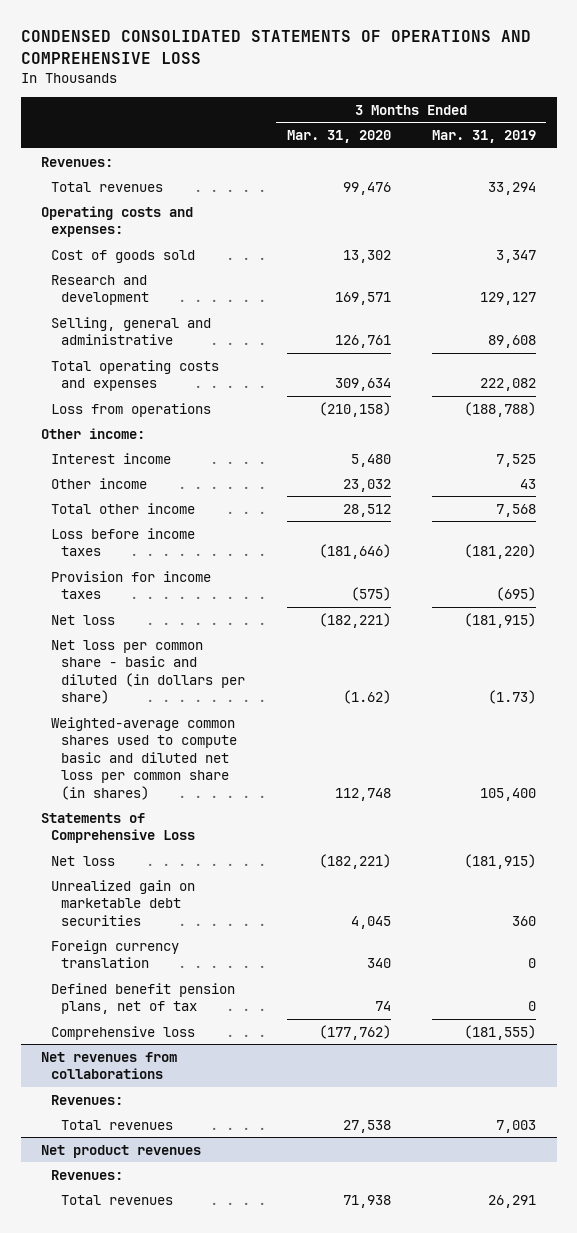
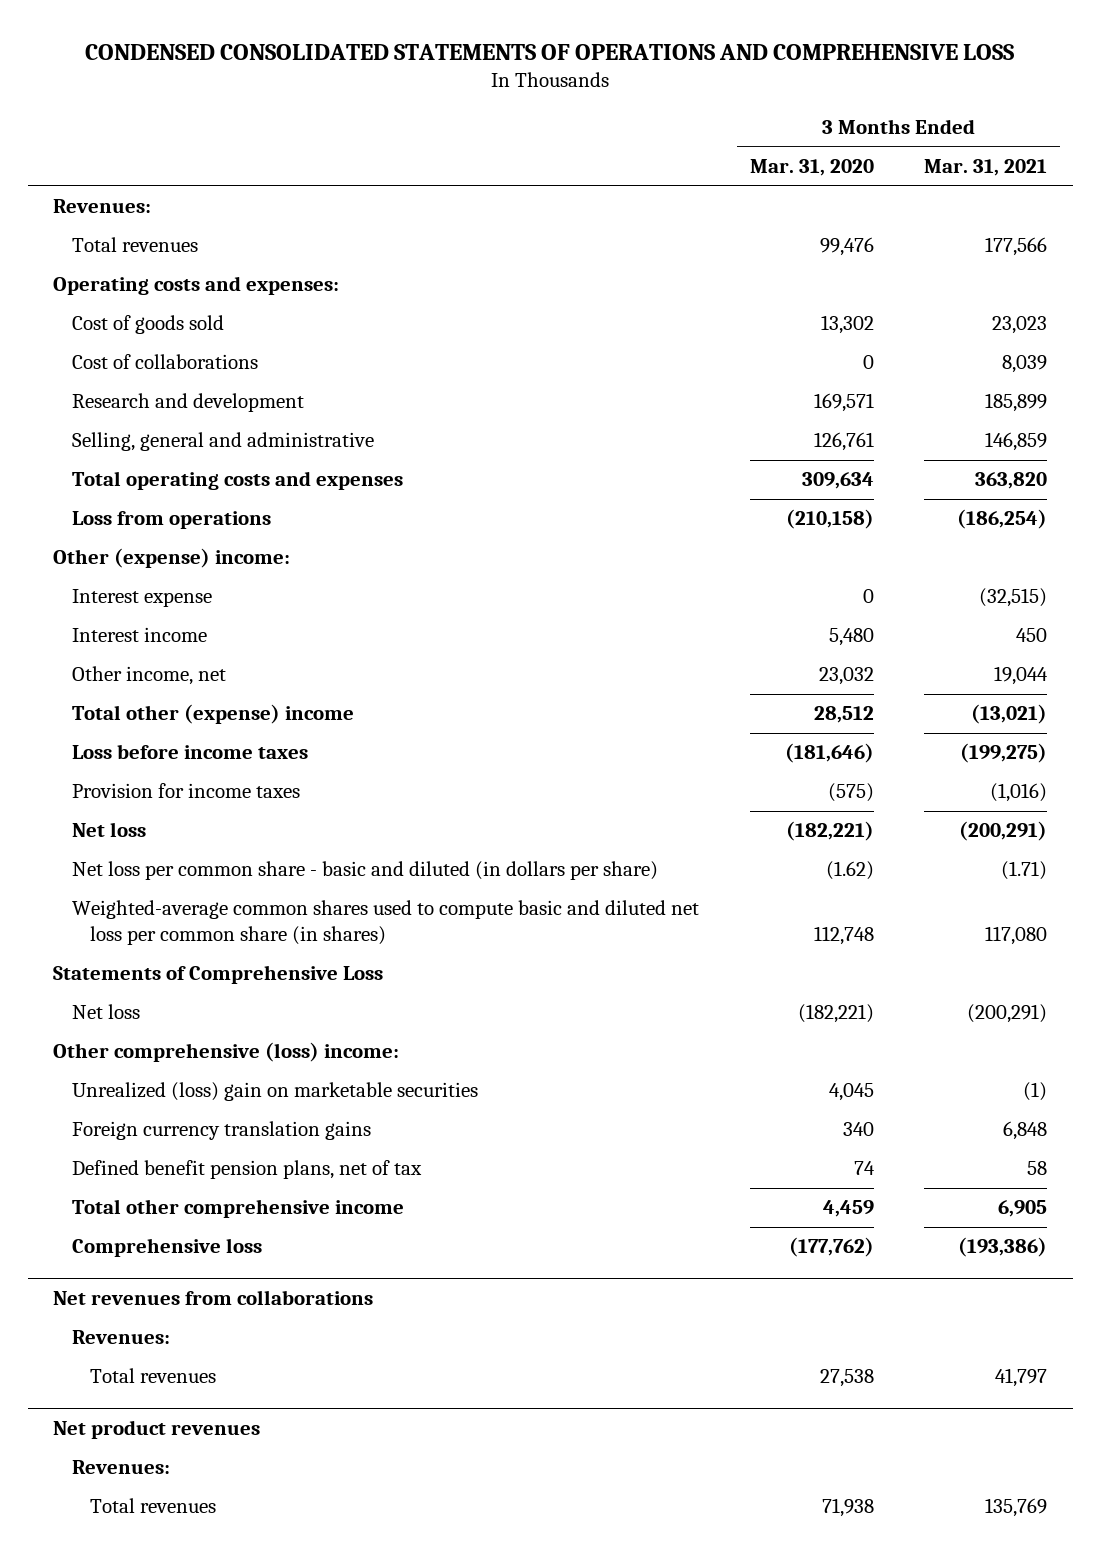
- | 3 Months Ended Mar. 31, 2020 | 3 Months Ended Mar. 31, 2019
+ | 3 Months Ended Mar. 31, 2020 | 3 Months Ended Mar. 31, 2021
+ Cost of collaborations | 0 | 8,039
- Other income:
+ Other (expense) income:
+ Interest expense | 0 | (32,515)
- Other income | 23,032 | 43
- Total other income | 28,512 | 7,568
+ Other income, net | 23,032 | 19,044
+ Total other (expense) income | 28,512 | (13,021)
- Unrealized gain on marketable debt securities | 4,045 | 360
- Foreign currency translation | 340 | 0
+ Other comprehensive (loss) income:
+ Unrealized (loss) gain on marketable securities | 4,045 | (1)
+ Foreign currency translation gains | 340 | 6,848
+ Total other comprehensive income | 4,459 | 6,905

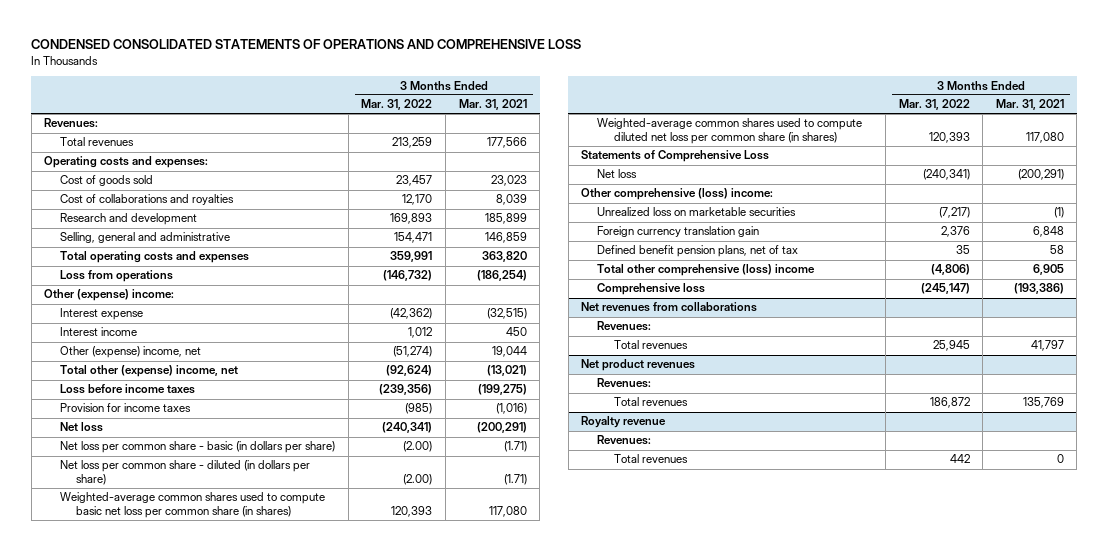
- | 3 Months Ended Mar. 31, 2020 | 3 Months Ended Mar. 31, 2021
+ | 3 Months Ended Mar. 31, 2022 | 3 Months Ended Mar. 31, 2021
- Cost of collaborations | 0 | 8,039
+ Cost of collaborations and royalties | 12,170 | 8,039
- Other income, net | 23,032 | 19,044
- Total other (expense) income | 28,512 | (13,021)
+ Other (expense) income, net | (51,274) | 19,044
+ Total other (expense) income, net | (92,624) | (13,021)
- Net loss per common share - basic and diluted (in dollars per share) | (1.62) | (1.71)
- Weighted-average common shares used to compute basic and diluted net loss per common share (in shares) | 112,748 | 117,080
+ Net loss per common share - basic (in dollars per share) | (2.00) | (1.71)
+ Net loss per common share - diluted (in dollars per share) | (2.00) | (1.71)
+ Weighted-average common shares used to compute basic net loss per common share (in shares) | 120,393 | 117,080
+ Weighted-average common shares used to compute diluted net loss per common share (in shares) | 120,393 | 117,080
- Unrealized (loss) gain on marketable securities | 4,045 | (1)
- Foreign currency translation gains | 340 | 6,848
+ Unrealized loss on marketable securities | (7,217) | (1)
+ Foreign currency translation gain | 2,376 | 6,848
- Total other comprehensive income | 4,459 | 6,905
+ Total other comprehensive (loss) income | (4,806) | 6,905
+ Royalty revenue
+ Revenues:
+ Total revenues | 442 | 0

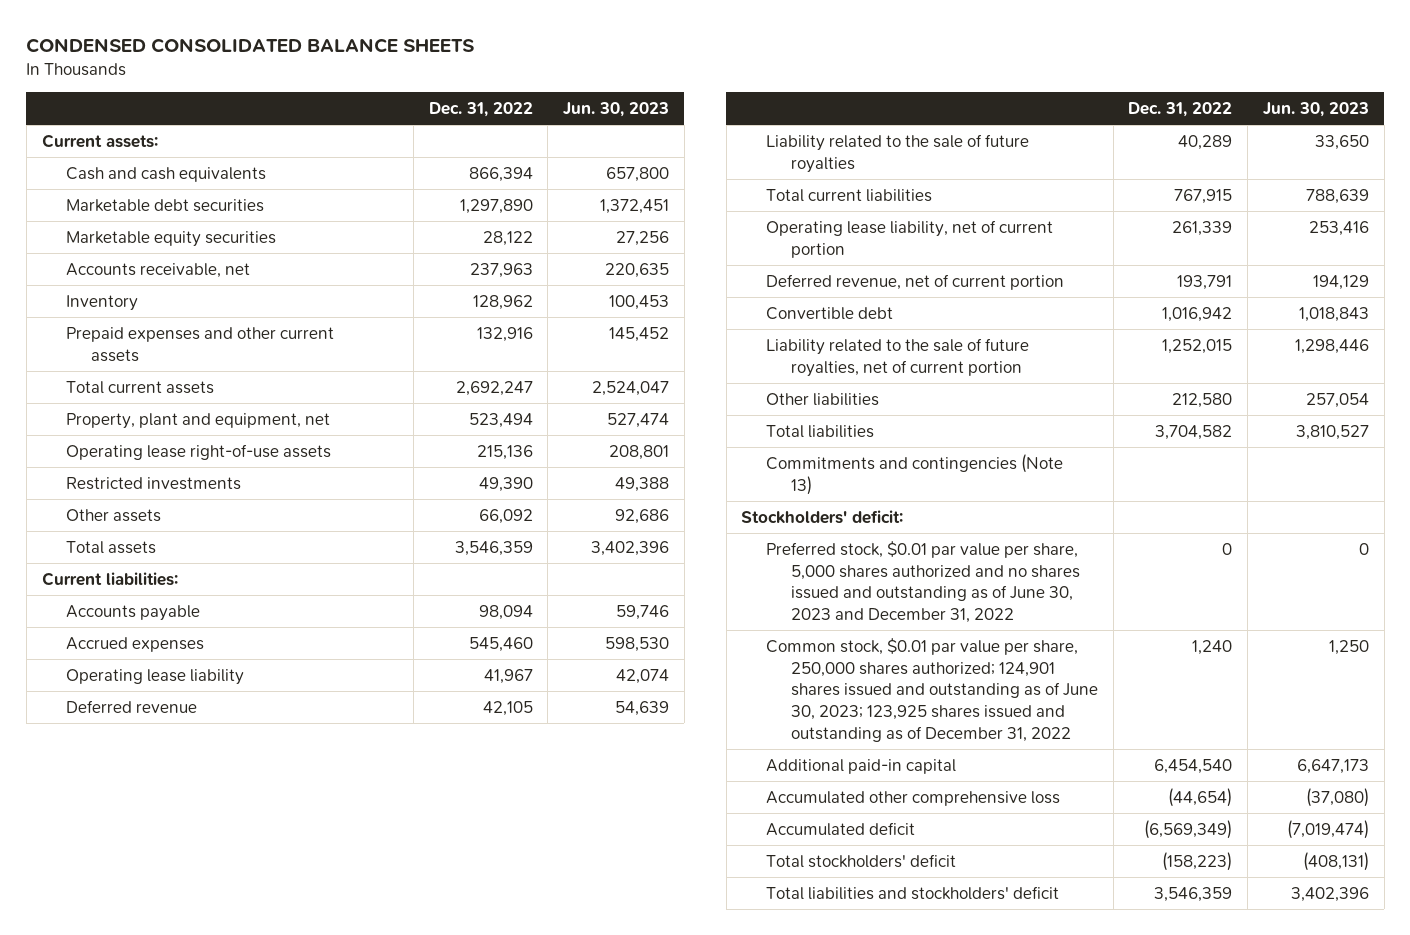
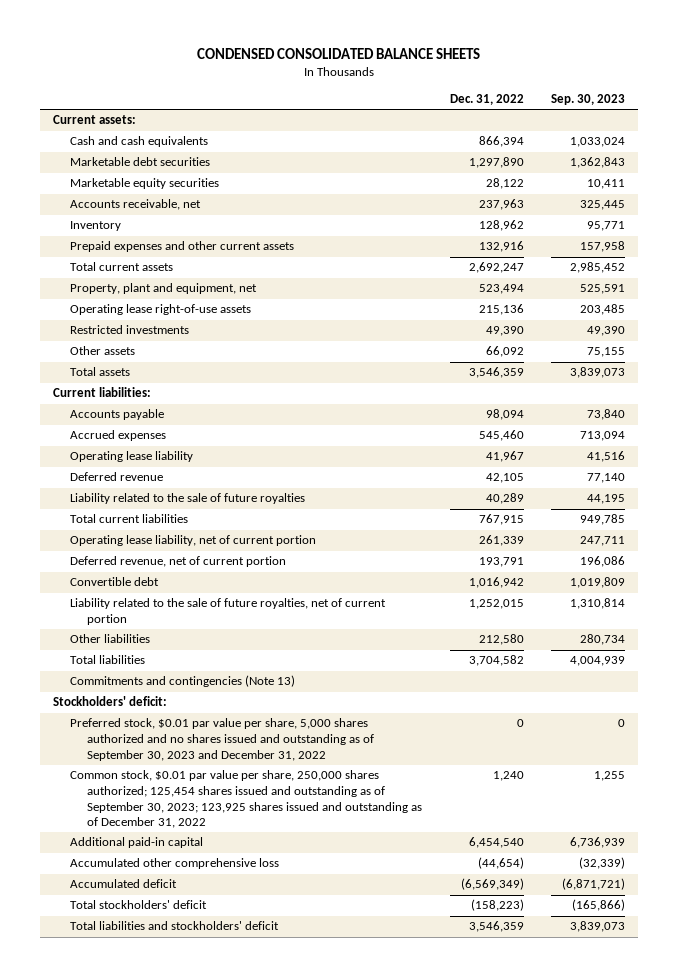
- | Dec. 31, 2022 | Jun. 30, 2023
+ | Dec. 31, 2022 | Sep. 30, 2023
- Preferred stock, $0.01 par value per share, 5,000 shares authorized and no shares issued and outstanding as of June 30, 2023 and December 31, 2022 | 0 | 0
- Common stock, $0.01 par value per share, 250,000 shares authorized; 124,901 shares issued and outstanding as of June 30, 2023; 123,925 shares issued and outstanding as of December 31, 2022 | 1,240 | 1,250
+ Preferred stock, $0.01 par value per share, 5,000 shares authorized and no shares issued and outstanding as of September 30, 2023 and December 31, 2022 | 0 | 0
+ Common stock, $0.01 par value per share, 250,000 shares authorized; 125,454 shares issued and outstanding as of September 30, 2023; 123,925 shares issued and outstanding as of December 31, 2022 | 1,240 | 1,255

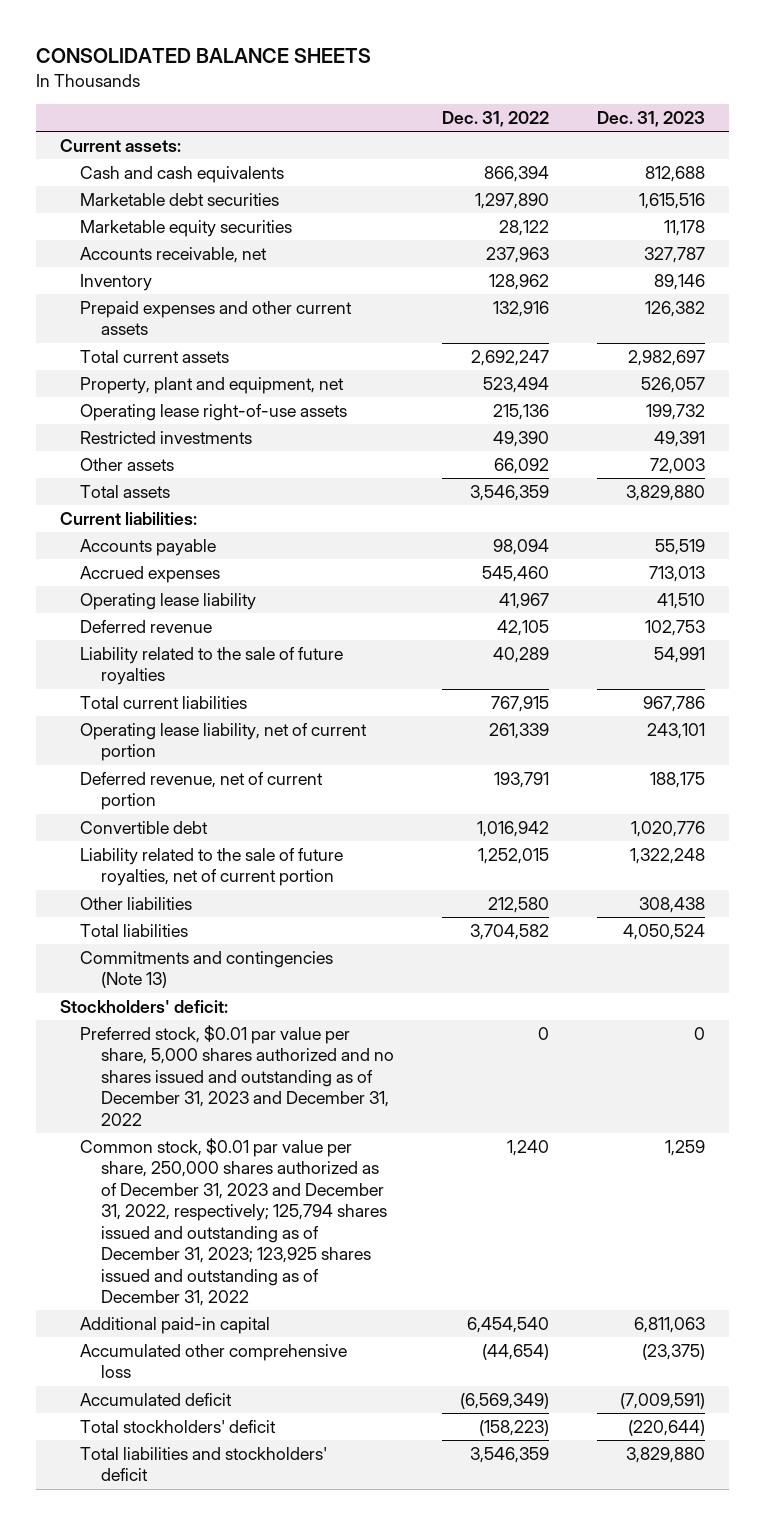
- CONDENSED CONSOLIDATED BALANCE SHEETS
+ CONSOLIDATED BALANCE SHEETS
- | Dec. 31, 2022 | Sep. 30, 2023
+ | Dec. 31, 2022 | Dec. 31, 2023
- Preferred stock, $0.01 par value per share, 5,000 shares authorized and no shares issued and outstanding as of September 30, 2023 and December 31, 2022 | 0 | 0
- Common stock, $0.01 par value per share, 250,000 shares authorized; 125,454 shares issued and outstanding as of September 30, 2023; 123,925 shares issued and outstanding as of December 31, 2022 | 1,240 | 1,255
+ Preferred stock, $0.01 par value per share, 5,000 shares authorized and no shares issued and outstanding as of December 31, 2023 and December 31, 2022 | 0 | 0
+ Common stock, $0.01 par value per share, 250,000 shares authorized as of December 31, 2023 and December 31, 2022, respectively; 125,794 shares issued and outstanding as of December 31, 2023; 123,925 shares issued and outstanding as of December 31, 2022 | 1,240 | 1,259

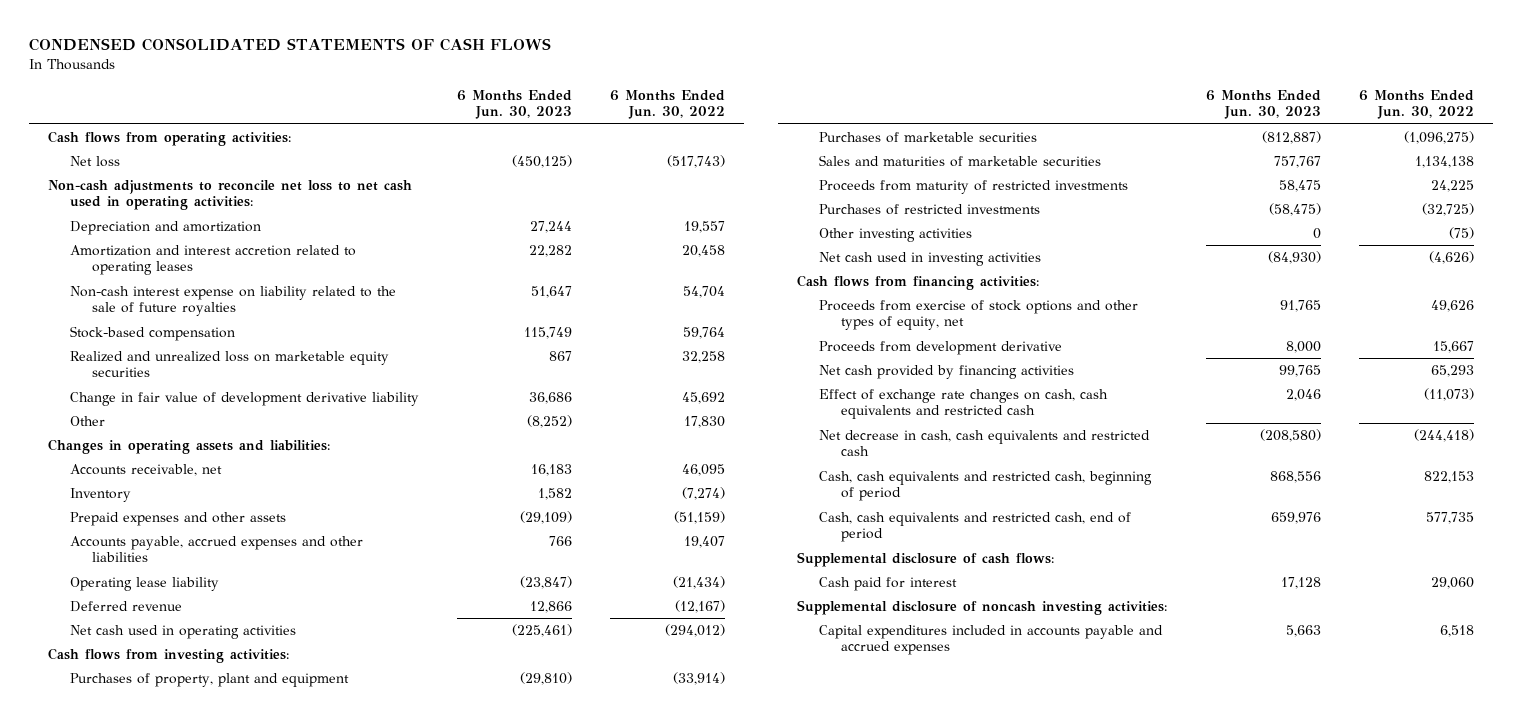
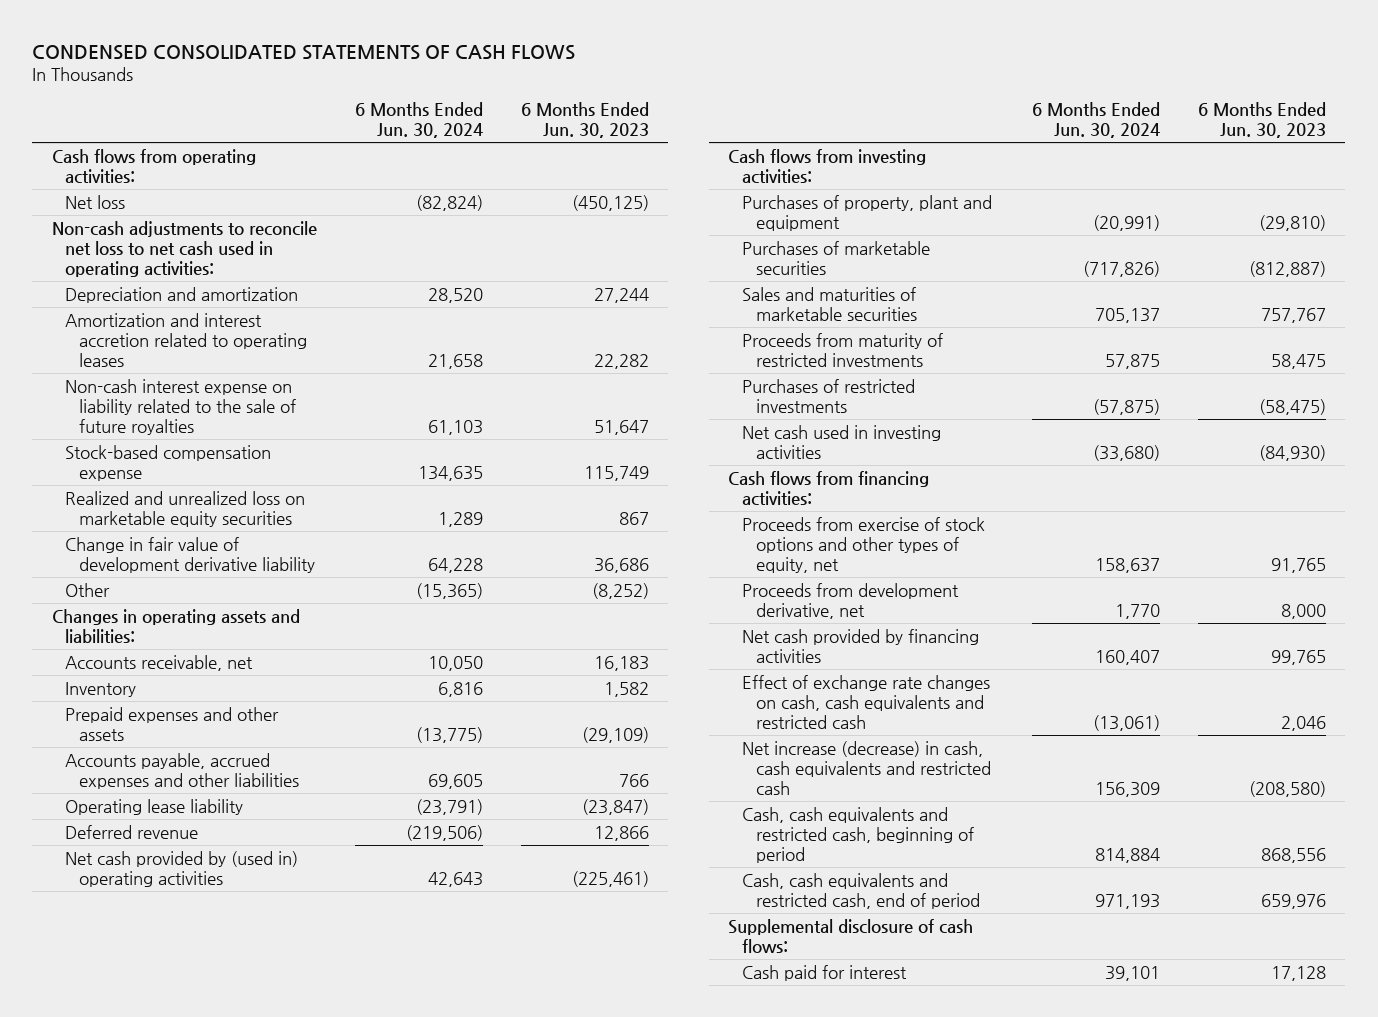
- | 6 Months Ended Jun. 30, 2023 | 6 Months Ended Jun. 30, 2022
+ | 6 Months Ended Jun. 30, 2024 | 6 Months Ended Jun. 30, 2023
- Stock-based compensation | 115,749 | 59,764
+ Stock-based compensation expense | 134,635 | 115,749
- Net cash used in operating activities | (225,461) | (294,012)
+ Net cash provided by (used in) operating activities | 42,643 | (225,461)
- Other investing activities | 0 | (75)
- Proceeds from development derivative | 8,000 | 15,667
+ Proceeds from development derivative, net | 1,770 | 8,000
- Net decrease in cash, cash equivalents and restricted cash | (208,580) | (244,418)
+ Net increase (decrease) in cash, cash equivalents and restricted cash | 156,309 | (208,580)
- Supplemental disclosure of noncash investing activities:
- Capital expenditures included in accounts payable and accrued expenses | 5,663 | 6,518

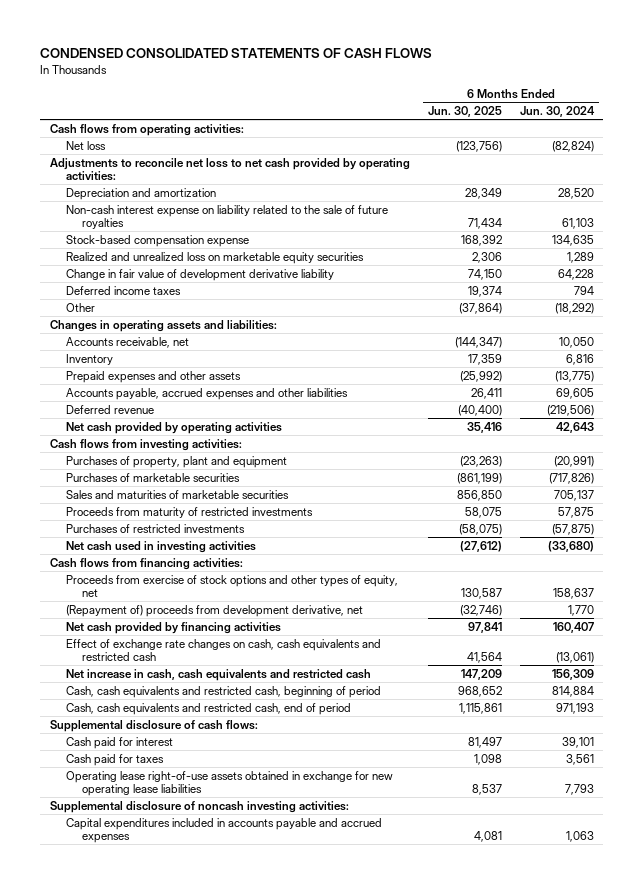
- | 6 Months Ended Jun. 30, 2024 | 6 Months Ended Jun. 30, 2023
+ | 6 Months Ended Jun. 30, 2025 | 6 Months Ended Jun. 30, 2024
- Non-cash adjustments to reconcile net loss to net cash used in operating activities:
+ Adjustments to reconcile net loss to net cash provided by operating activities:
- Amortization and interest accretion related to operating leases | 21,658 | 22,282
- Other | (15,365) | (8,252)
+ Deferred income taxes | 19,374 | 794
+ Other | (37,864) | (18,292)
- Operating lease liability | (23,791) | (23,847)
- Net cash provided by (used in) operating activities | 42,643 | (225,461)
+ Net cash provided by operating activities | 35,416 | 42,643
- Proceeds from development derivative, net | 1,770 | 8,000
+ (Repayment of) proceeds from development derivative, net | (32,746) | 1,770
- Net increase (decrease) in cash, cash equivalents and restricted cash | 156,309 | (208,580)
+ Net increase in cash, cash equivalents and restricted cash | 147,209 | 156,309
+ Cash paid for taxes | 1,098 | 3,561
+ Operating lease right-of-use assets obtained in exchange for new operating lease liabilities | 8,537 | 7,793
+ Supplemental disclosure of noncash investing activities:
+ Capital expenditures included in accounts payable and accrued expenses | 4,081 | 1,063

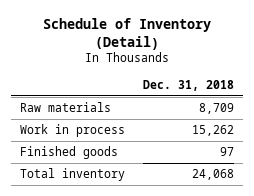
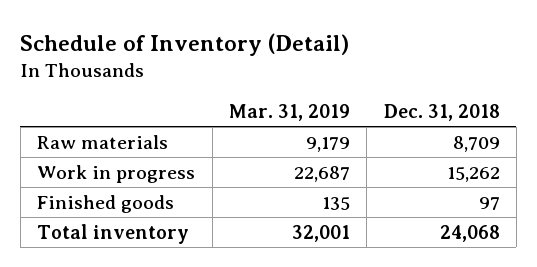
- | Dec. 31, 2018
+ | Mar. 31, 2019 | Dec. 31, 2018
- Work in process | 15,262
+ Work in progress | 22,687 | 15,262

